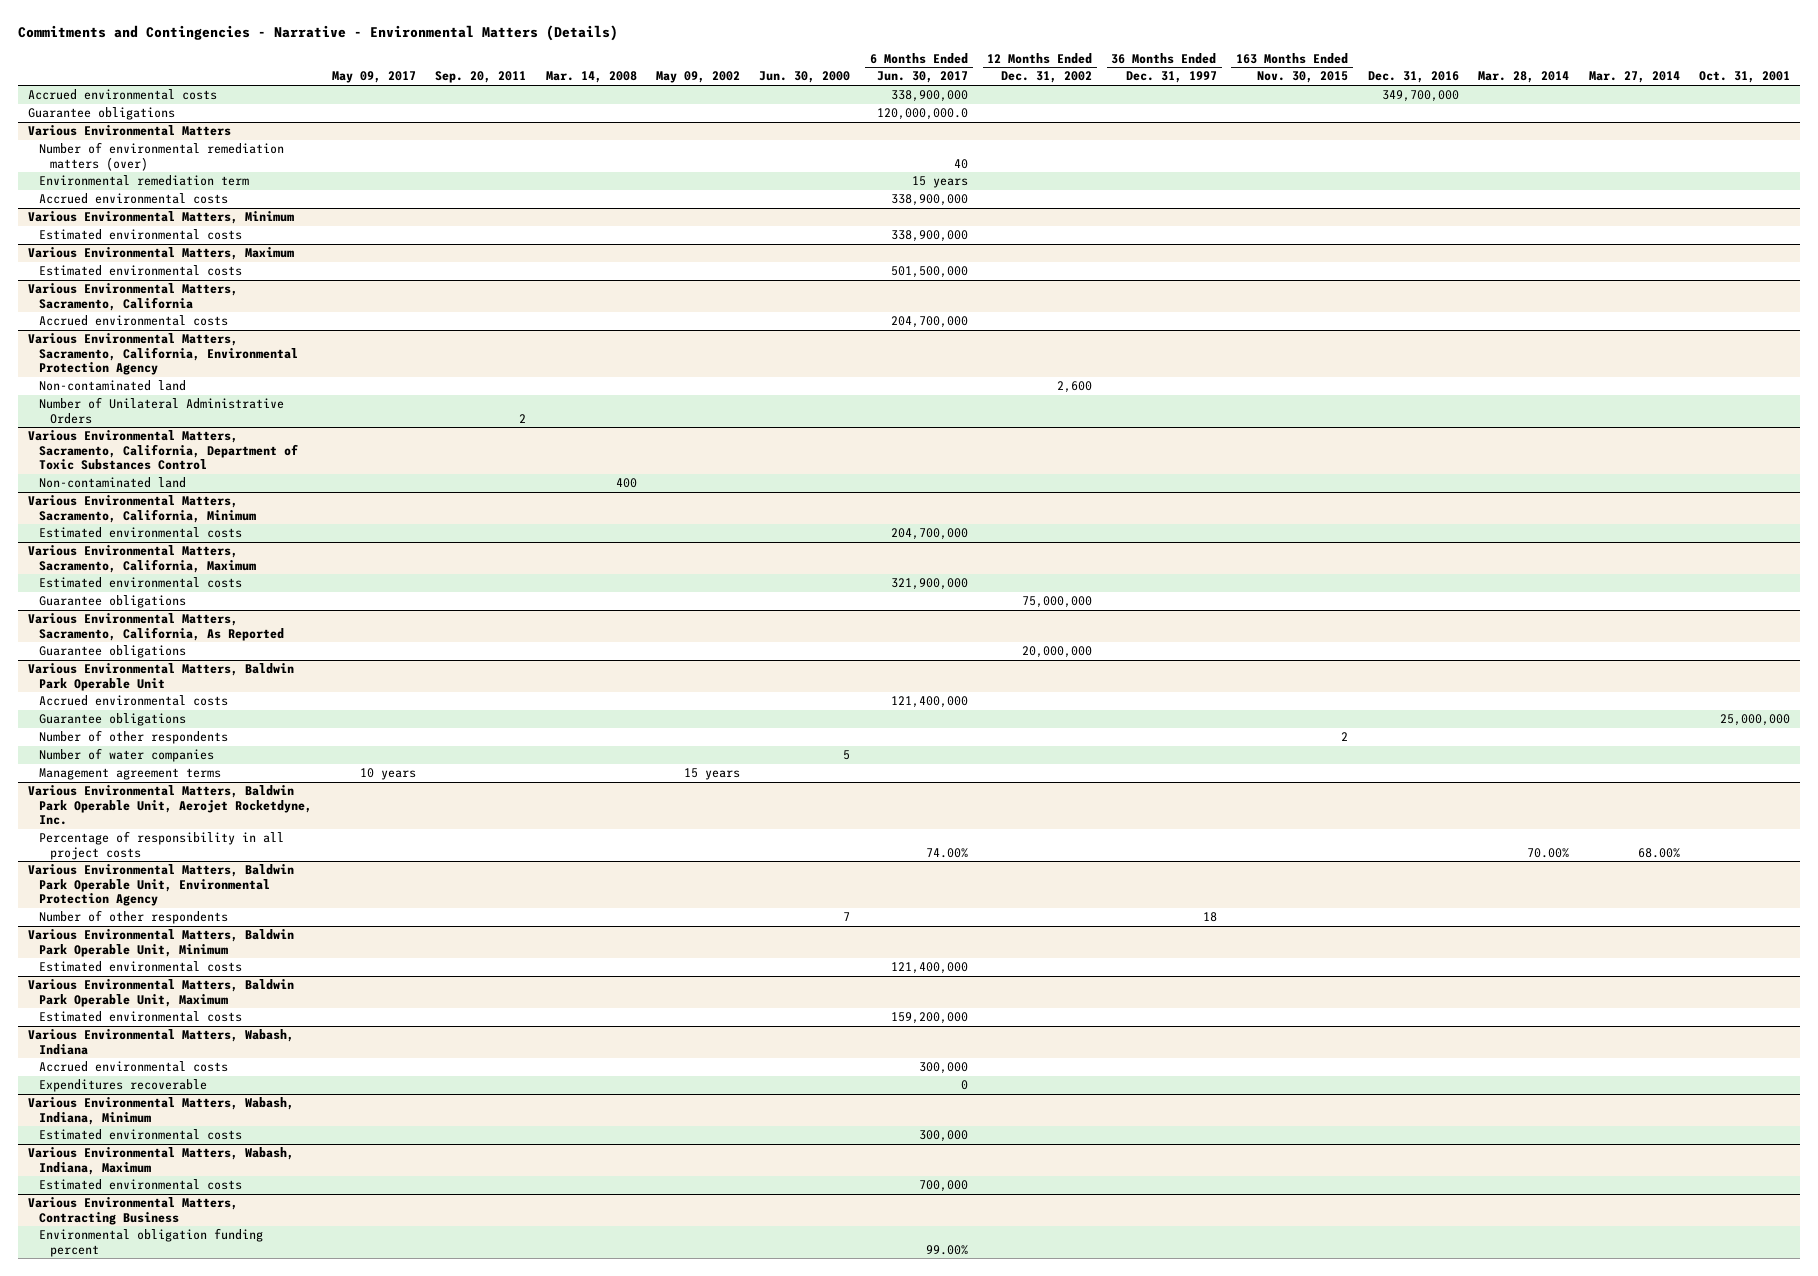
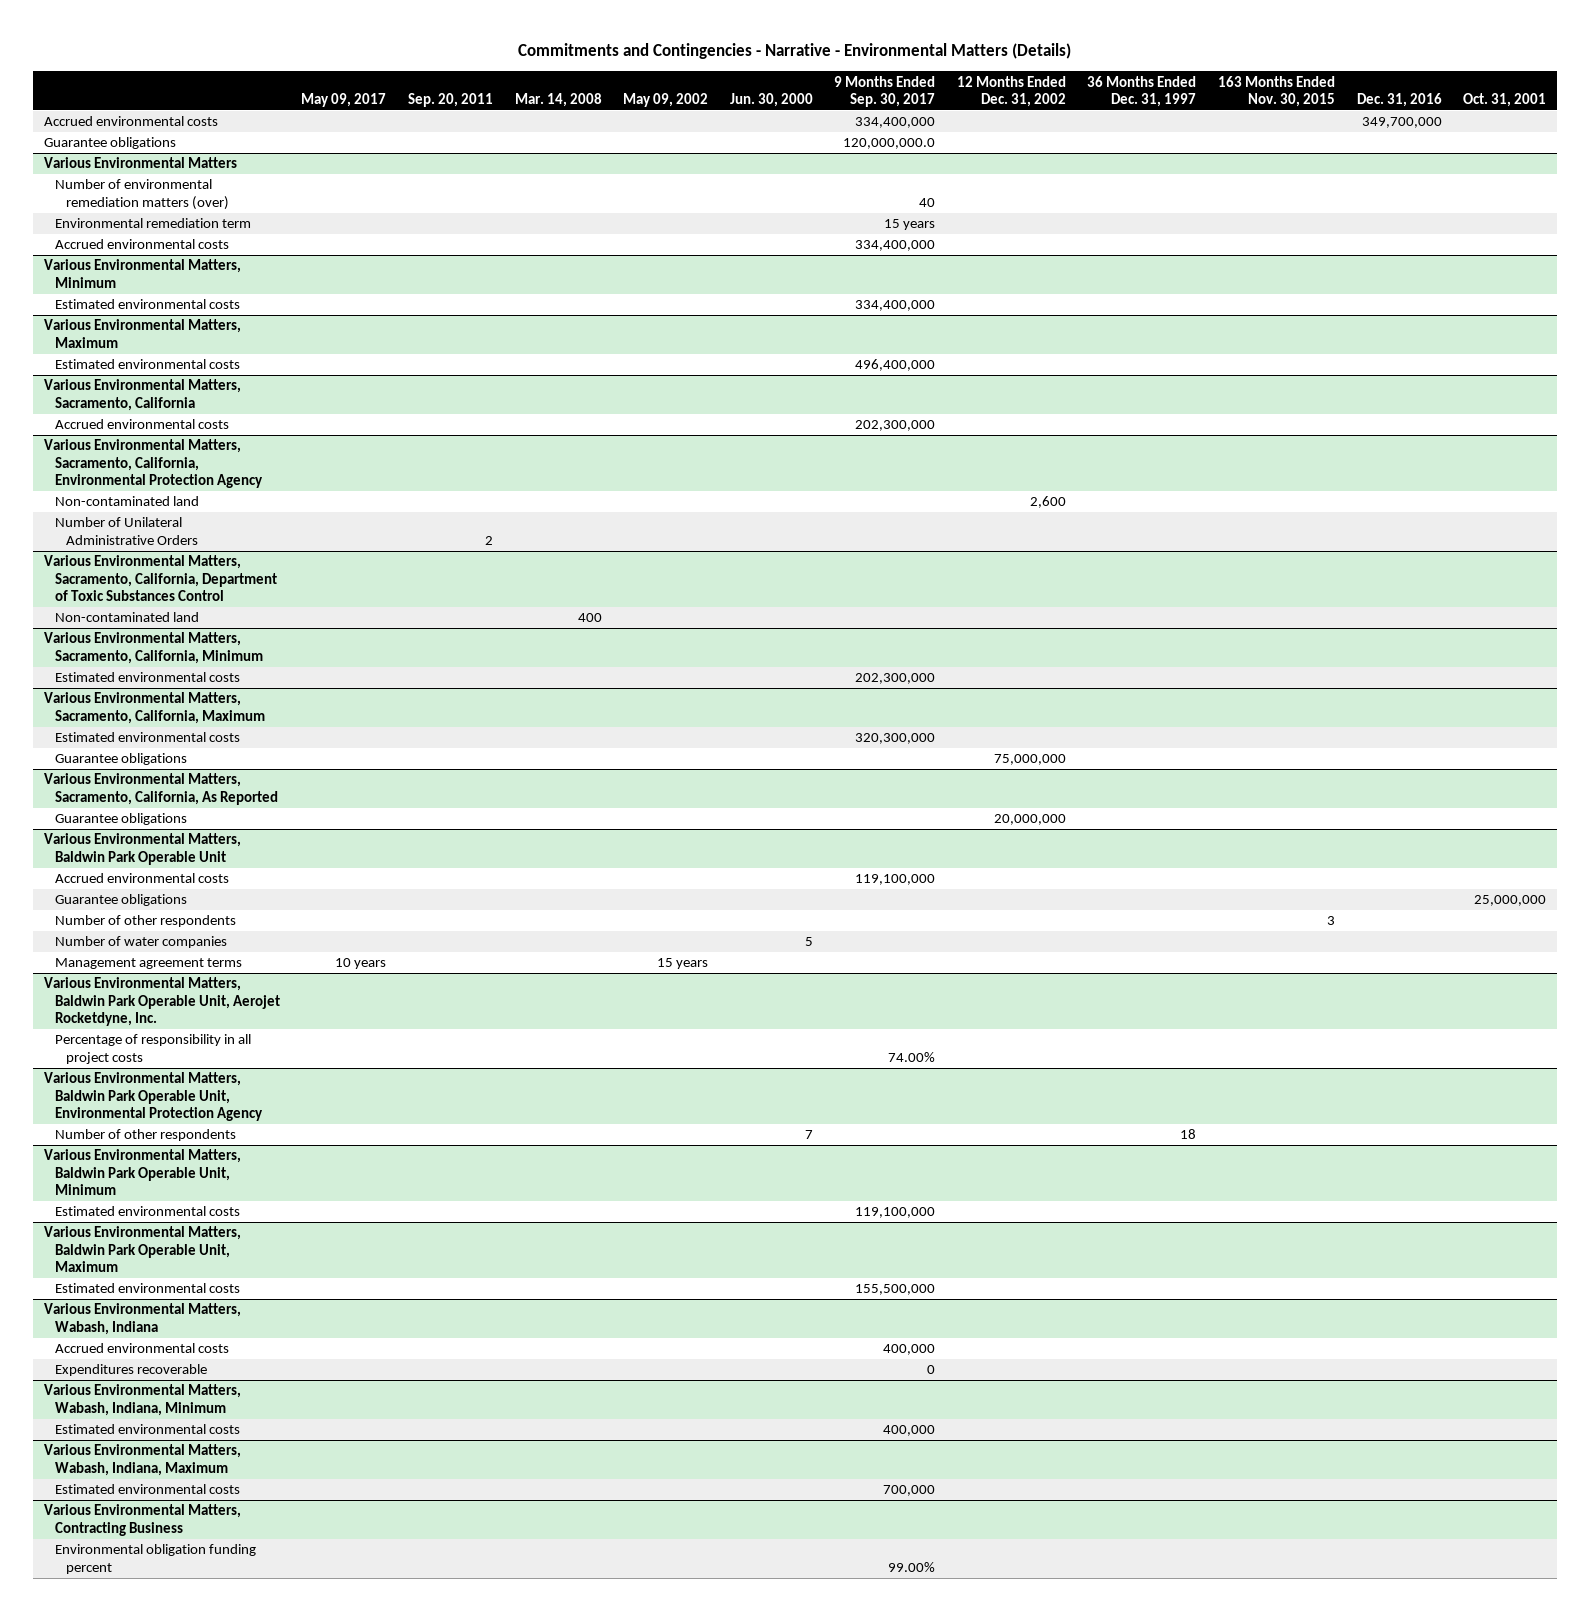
- | May 09, 2017 | Sep. 20, 2011 | Mar. 14, 2008 | May 09, 2002 | Jun. 30, 2000 | 6 Months Ended Jun. 30, 2017 | 12 Months Ended Dec. 31, 2002 | 36 Months Ended Dec. 31, 1997 | 163 Months Ended Nov. 30, 2015 | Dec. 31, 2016 | Mar. 28, 2014 | Mar. 27, 2014 | Oct. 31, 2001
+ | May 09, 2017 | Sep. 20, 2011 | Mar. 14, 2008 | May 09, 2002 | Jun. 30, 2000 | 9 Months Ended Sep. 30, 2017 | 12 Months Ended Dec. 31, 2002 | 36 Months Ended Dec. 31, 1997 | 163 Months Ended Nov. 30, 2015 | Dec. 31, 2016 | Oct. 31, 2001
@ Various Environmental Matters, Baldwin Park Operable Unit
- Number of other respondents | | | | | | | | | 2 | | | |
+ Number of other respondents | | | | | | | | | 3 | |

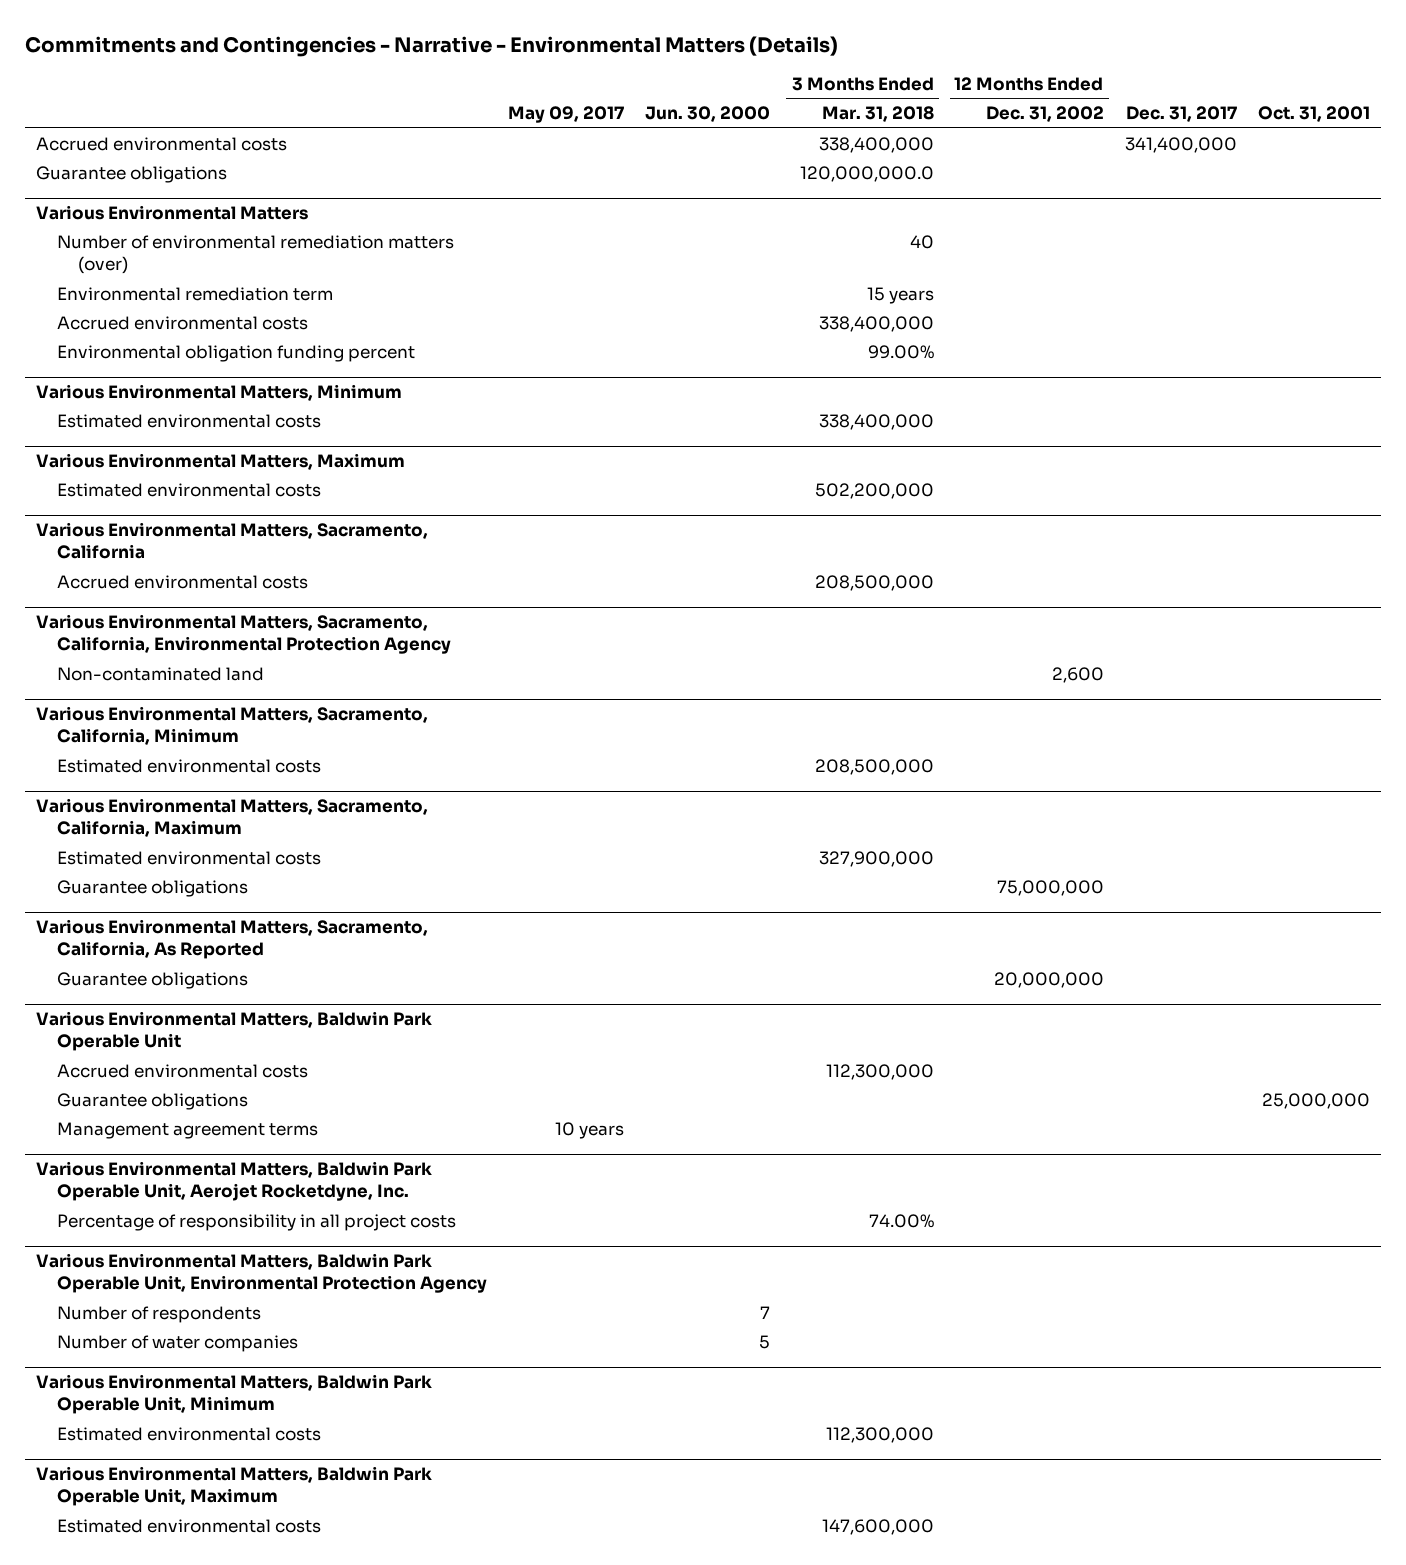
- | May 09, 2017 | Sep. 20, 2011 | Mar. 14, 2008 | May 09, 2002 | Jun. 30, 2000 | 9 Months Ended Sep. 30, 2017 | 12 Months Ended Dec. 31, 2002 | 36 Months Ended Dec. 31, 1997 | 163 Months Ended Nov. 30, 2015 | Dec. 31, 2016 | Oct. 31, 2001
+ | May 09, 2017 | Jun. 30, 2000 | 3 Months Ended Mar. 31, 2018 | 12 Months Ended Dec. 31, 2002 | Dec. 31, 2017 | Oct. 31, 2001
@ Various Environmental Matters
+ Environmental obligation funding percent | | | 99.00% | | |
@ Various Environmental Matters, Sacramento, California, Environmental Protection Agency
- Number of Unilateral Administrative Orders | | 2 | | | | | | | | |
- Various Environmental Matters, Sacramento, California, Department of Toxic Substances Control
- Non-contaminated land | | | 400 | | | | | | | |
@ Various Environmental Matters, Baldwin Park Operable Unit
- Number of other respondents | | | | | | | | | 3 | |
- Number of water companies | | | | | 5 | | | | | |
@ Various Environmental Matters, Baldwin Park Operable Unit, Environmental Protection Agency
- Number of other respondents | | | | | 7 | | | 18 | | |
+ Number of respondents | | 7 | | | |
+ Number of water companies | | 5 | | | |
- Various Environmental Matters, Wabash, Indiana
- Accrued environmental costs | | | | | | 400,000 | | | | |
- Expenditures recoverable | | | | | | 0 | | | | |
- Various Environmental Matters, Wabash, Indiana, Minimum
- Estimated environmental costs | | | | | | 400,000 | | | | |
- Various Environmental Matters, Wabash, Indiana, Maximum
- Estimated environmental costs | | | | | | 700,000 | | | | |
- Various Environmental Matters, Contracting Business
- Environmental obligation funding percent | | | | | | 99.00% | | | | |

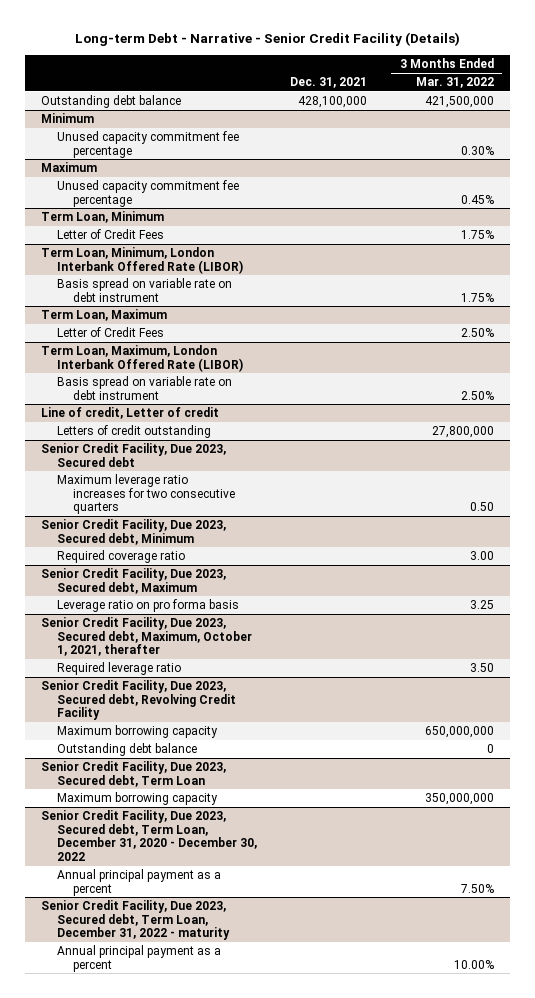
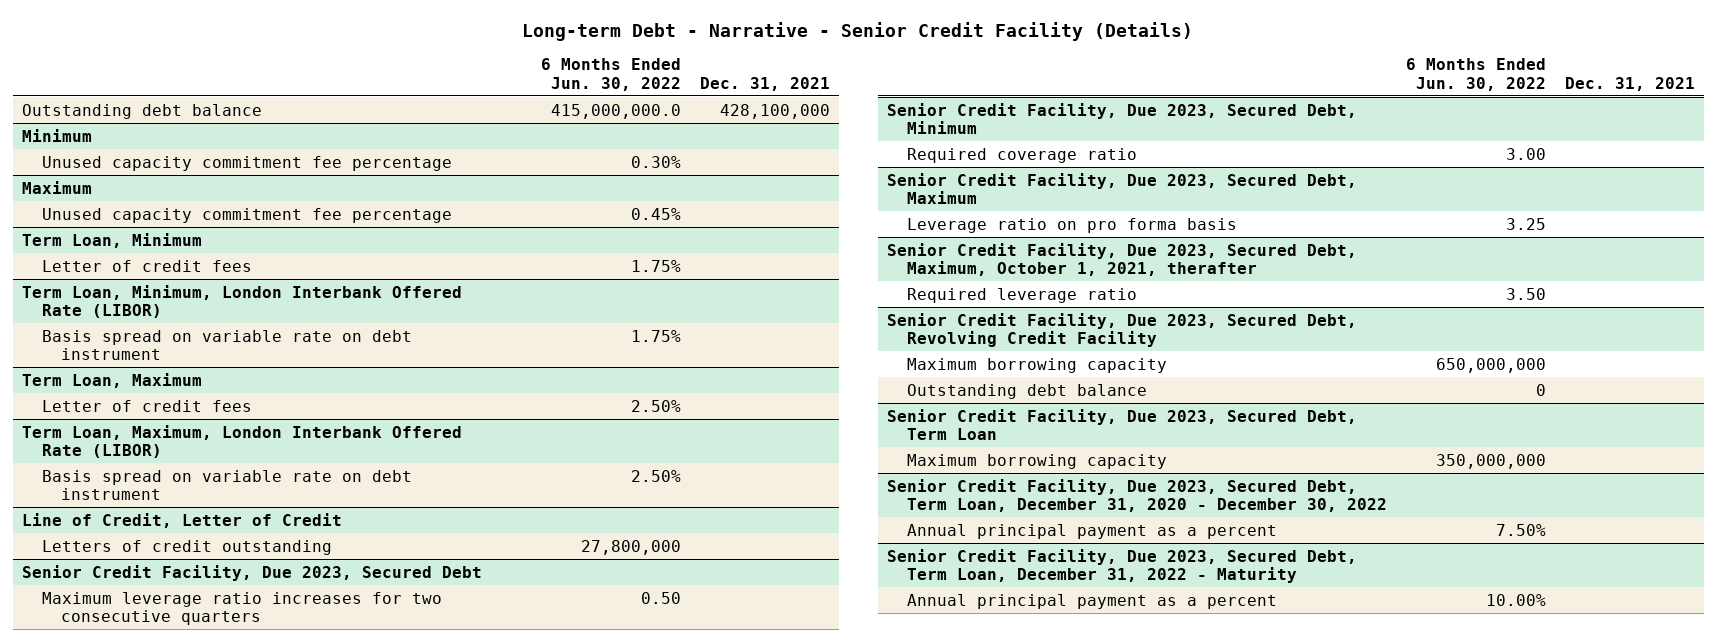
- | Dec. 31, 2021 | 3 Months Ended Mar. 31, 2022
+ | 6 Months Ended Jun. 30, 2022 | Dec. 31, 2021
@ Term Loan, Minimum
- Letter of Credit Fees | | 1.75%
+ Letter of credit fees | 1.75% |
@ Term Loan, Maximum
- Letter of Credit Fees | | 2.50%
+ Letter of credit fees | 2.50% |
- Line of credit, Letter of credit
+ Line of Credit, Letter of Credit
- Senior Credit Facility, Due 2023, Secured debt
+ Senior Credit Facility, Due 2023, Secured Debt
- Senior Credit Facility, Due 2023, Secured debt, Minimum
+ Senior Credit Facility, Due 2023, Secured Debt, Minimum
- Senior Credit Facility, Due 2023, Secured debt, Maximum
+ Senior Credit Facility, Due 2023, Secured Debt, Maximum
- Senior Credit Facility, Due 2023, Secured debt, Maximum, October 1, 2021, therafter
+ Senior Credit Facility, Due 2023, Secured Debt, Maximum, October 1, 2021, therafter
- Senior Credit Facility, Due 2023, Secured debt, Revolving Credit Facility
+ Senior Credit Facility, Due 2023, Secured Debt, Revolving Credit Facility
- Senior Credit Facility, Due 2023, Secured debt, Term Loan
+ Senior Credit Facility, Due 2023, Secured Debt, Term Loan
- Senior Credit Facility, Due 2023, Secured debt, Term Loan, December 31, 2020 - December 30, 2022
+ Senior Credit Facility, Due 2023, Secured Debt, Term Loan, December 31, 2020 - December 30, 2022
- Senior Credit Facility, Due 2023, Secured debt, Term Loan, December 31, 2022 - maturity
+ Senior Credit Facility, Due 2023, Secured Debt, Term Loan, December 31, 2022 - Maturity

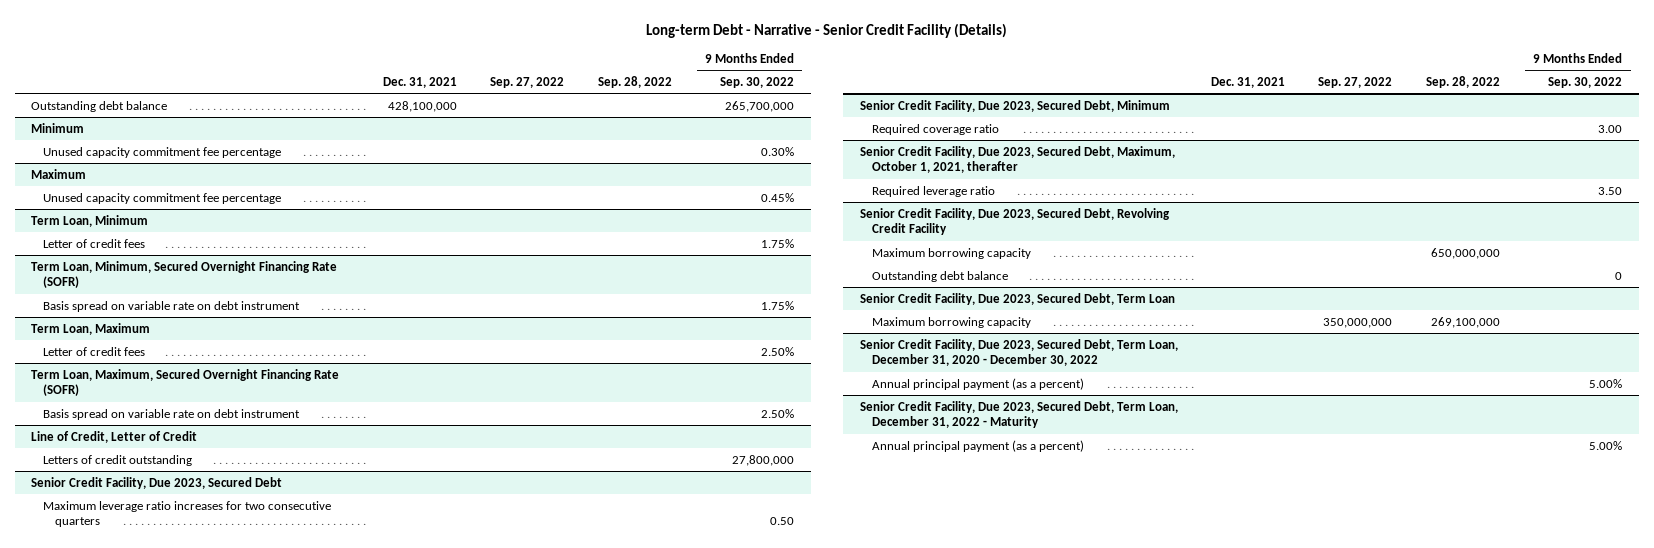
- | 6 Months Ended Jun. 30, 2022 | Dec. 31, 2021
+ | Dec. 31, 2021 | Sep. 27, 2022 | Sep. 28, 2022 | 9 Months Ended Sep. 30, 2022
- Term Loan, Minimum, London Interbank Offered Rate (LIBOR)
- Basis spread on variable rate on debt instrument | 1.75% |
+ Term Loan, Minimum, Secured Overnight Financing Rate (SOFR)
+ Basis spread on variable rate on debt instrument | | | | 1.75%
- Term Loan, Maximum, London Interbank Offered Rate (LIBOR)
- Basis spread on variable rate on debt instrument | 2.50% |
+ Term Loan, Maximum, Secured Overnight Financing Rate (SOFR)
+ Basis spread on variable rate on debt instrument | | | | 2.50%
- Senior Credit Facility, Due 2023, Secured Debt, Maximum
- Leverage ratio on pro forma basis | 3.25 |
@ Senior Credit Facility, Due 2023, Secured Debt, Term Loan, December 31, 2020 - December 30, 2022
- Annual principal payment as a percent | 7.50% |
+ Annual principal payment (as a percent) | | | | 5.00%
@ Senior Credit Facility, Due 2023, Secured Debt, Term Loan, December 31, 2022 - Maturity
- Annual principal payment as a percent | 10.00% |
+ Annual principal payment (as a percent) | | | | 5.00%

